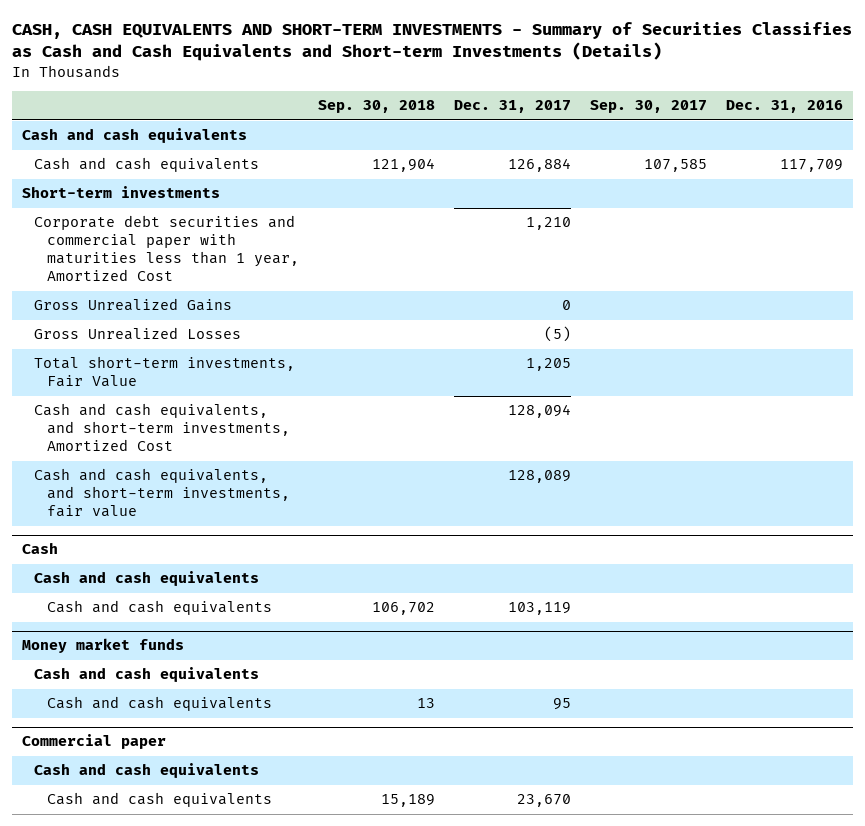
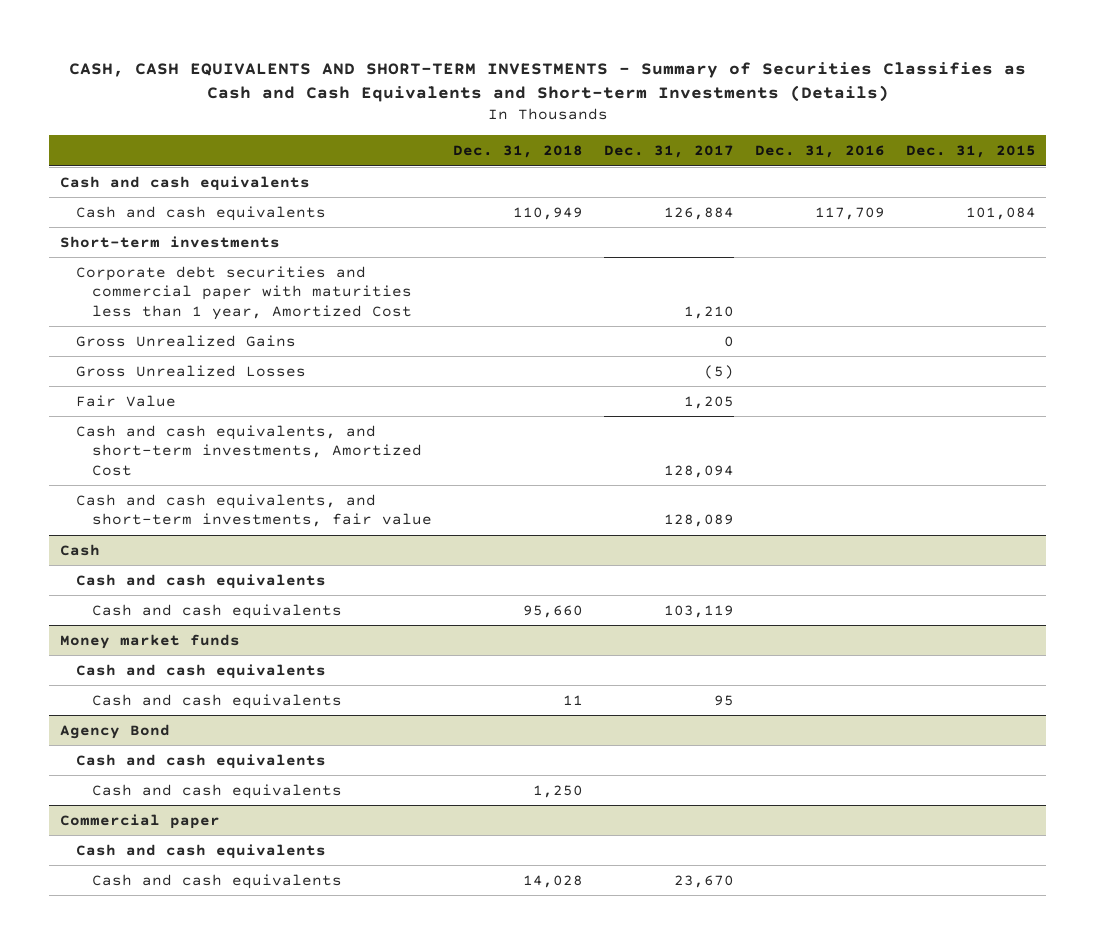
- | Sep. 30, 2018 | Dec. 31, 2017 | Sep. 30, 2017 | Dec. 31, 2016
+ | Dec. 31, 2018 | Dec. 31, 2017 | Dec. 31, 2016 | Dec. 31, 2015
- Total short-term investments, Fair Value | | 1,205 | |
+ Fair Value | | 1,205 | |
+ Agency Bond
+ Cash and cash equivalents
+ Cash and cash equivalents | 1,250 | | |

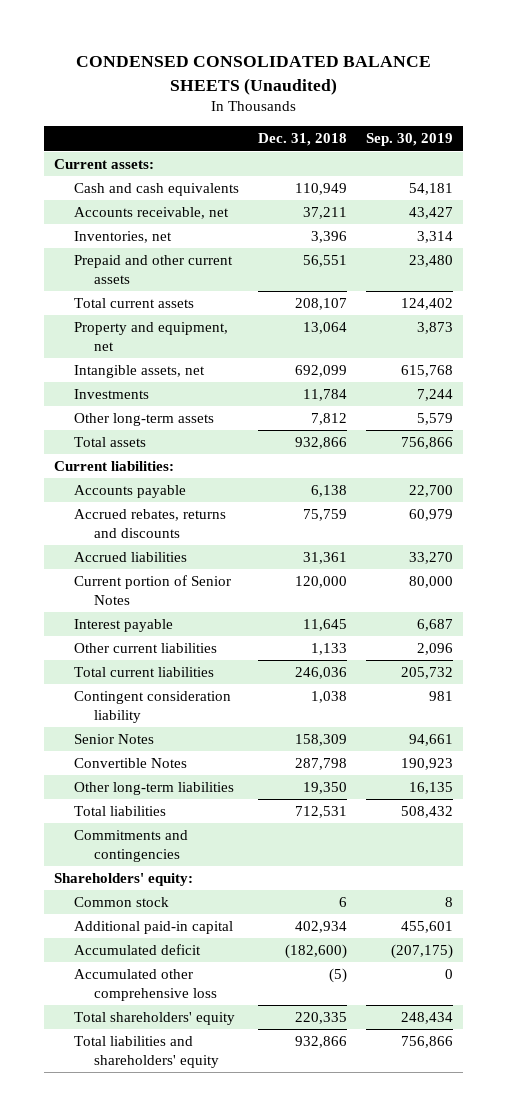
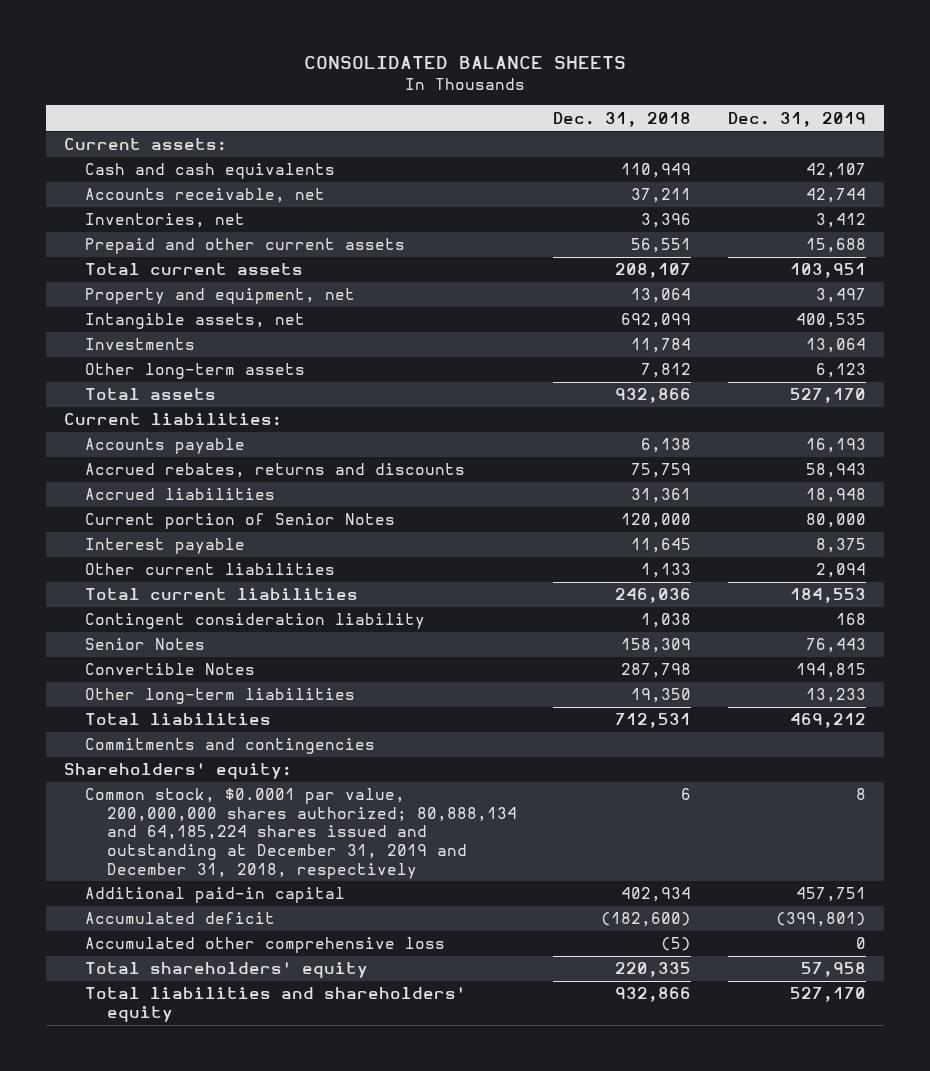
- CONDENSED CONSOLIDATED BALANCE SHEETS (Unaudited)
+ CONSOLIDATED BALANCE SHEETS
- | Dec. 31, 2018 | Sep. 30, 2019
+ | Dec. 31, 2018 | Dec. 31, 2019
- Common stock | 6 | 8
+ Common stock, $0.0001 par value, 200,000,000 shares authorized; 80,888,134 and 64,185,224 shares issued and outstanding at December 31, 2019 and December 31, 2018, respectively | 6 | 8

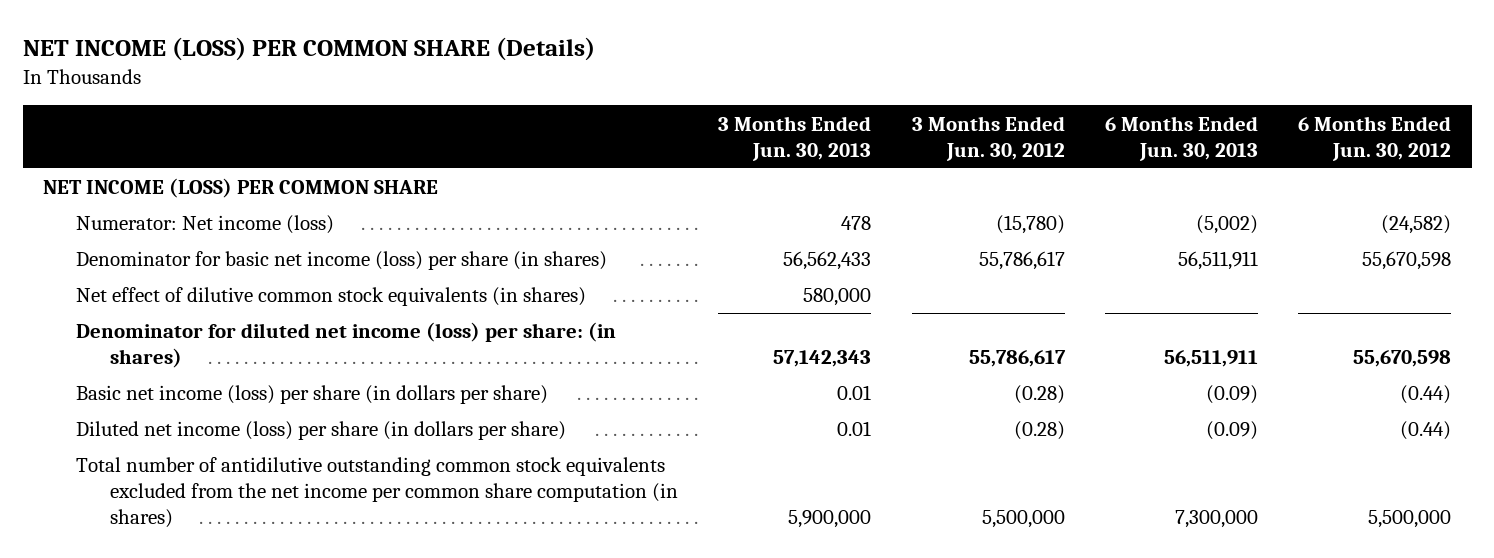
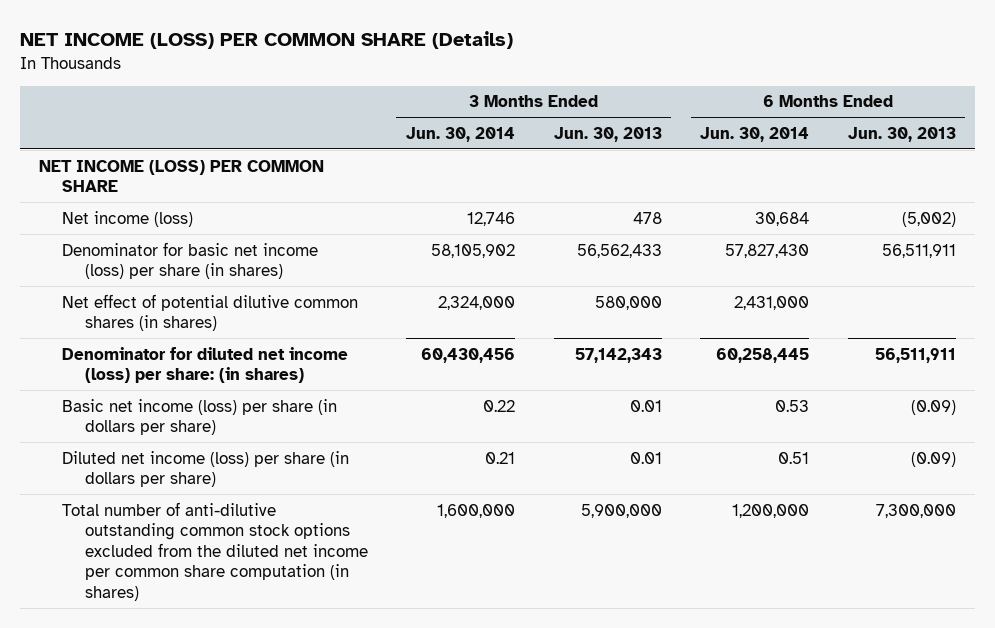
- | 3 Months Ended Jun. 30, 2013 | 3 Months Ended Jun. 30, 2012 | 6 Months Ended Jun. 30, 2013 | 6 Months Ended Jun. 30, 2012
+ | 3 Months Ended Jun. 30, 2014 | 3 Months Ended Jun. 30, 2013 | 6 Months Ended Jun. 30, 2014 | 6 Months Ended Jun. 30, 2013
- Numerator: Net income (loss) | 478 | (15,780) | (5,002) | (24,582)
+ Net income (loss) | 12,746 | 478 | 30,684 | (5,002)
- Net effect of dilutive common stock equivalents (in shares) | 580,000 | | |
+ Net effect of potential dilutive common shares (in shares) | 2,324,000 | 580,000 | 2,431,000 |
- Total number of antidilutive outstanding common stock equivalents excluded from the net income per common share computation (in shares) | 5,900,000 | 5,500,000 | 7,300,000 | 5,500,000
+ Total number of anti-dilutive outstanding common stock options excluded from the diluted net income per common share computation (in shares) | 1,600,000 | 5,900,000 | 1,200,000 | 7,300,000

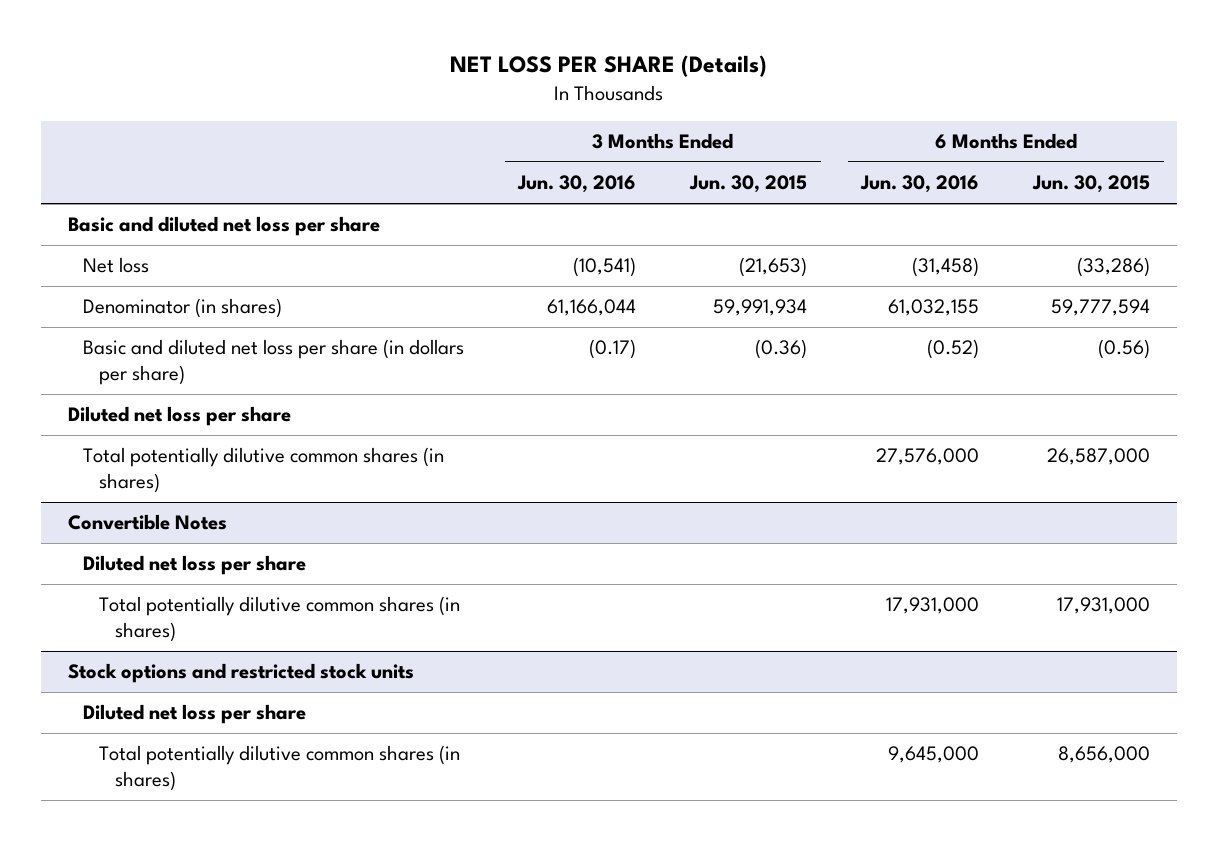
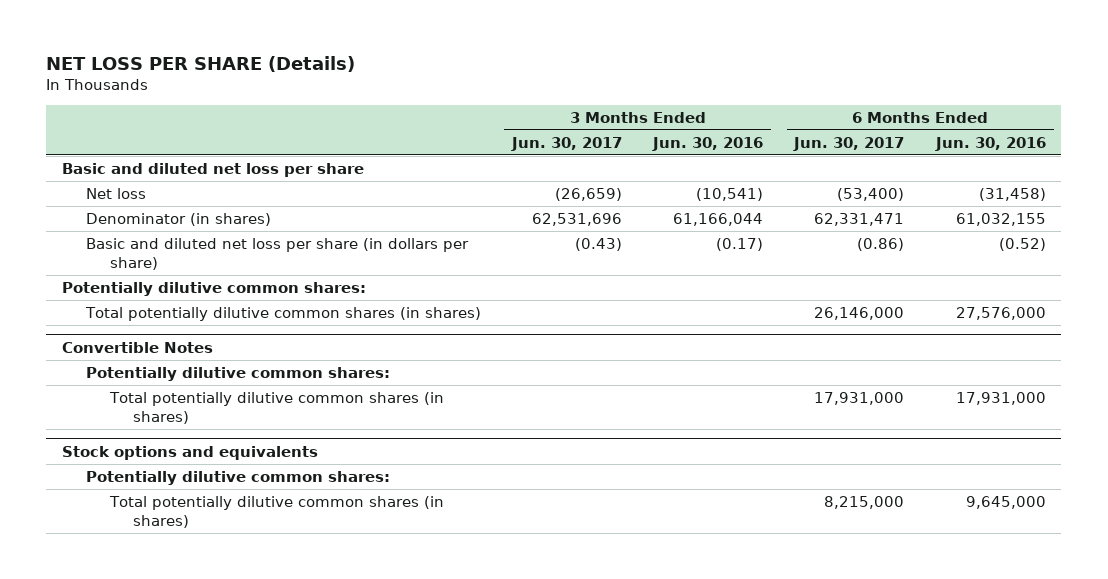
- | 3 Months Ended Jun. 30, 2016 | 3 Months Ended Jun. 30, 2015 | 6 Months Ended Jun. 30, 2016 | 6 Months Ended Jun. 30, 2015
+ | 3 Months Ended Jun. 30, 2017 | 3 Months Ended Jun. 30, 2016 | 6 Months Ended Jun. 30, 2017 | 6 Months Ended Jun. 30, 2016
- Diluted net loss per share
+ Potentially dilutive common shares:
@ Convertible Notes
- Diluted net loss per share
+ Potentially dilutive common shares:
- Stock options and restricted stock units
- Diluted net loss per share
+ Stock options and equivalents
+ Potentially dilutive common shares:

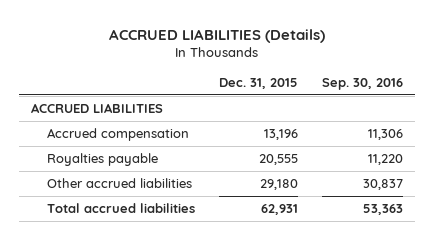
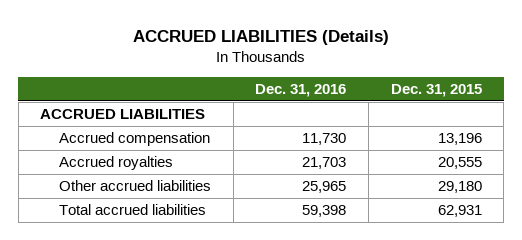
- | Dec. 31, 2015 | Sep. 30, 2016
+ | Dec. 31, 2016 | Dec. 31, 2015
- Royalties payable | 20,555 | 11,220
+ Accrued royalties | 21,703 | 20,555

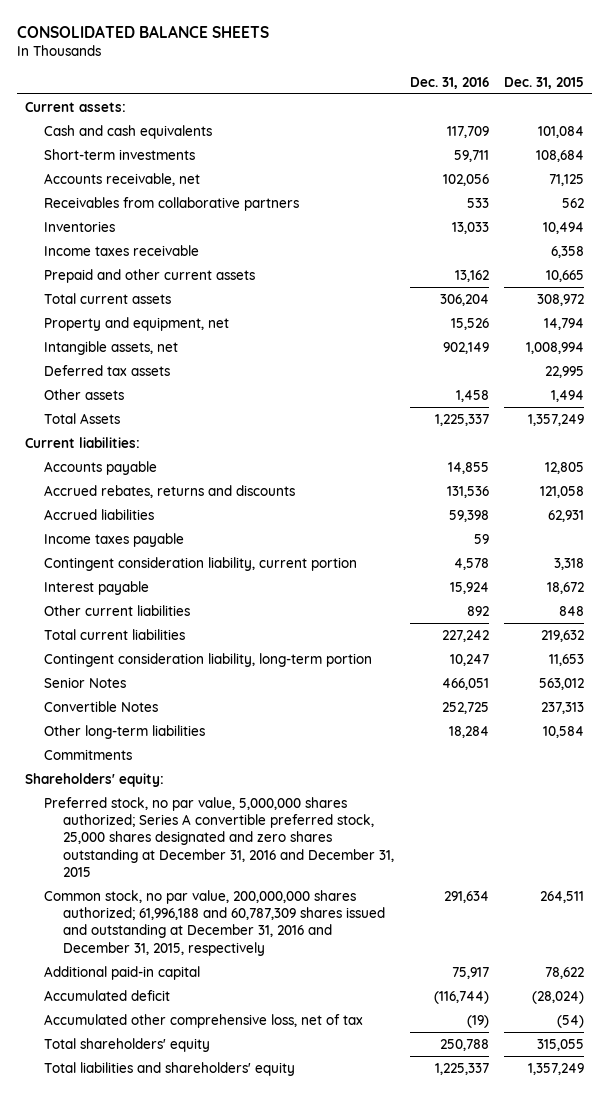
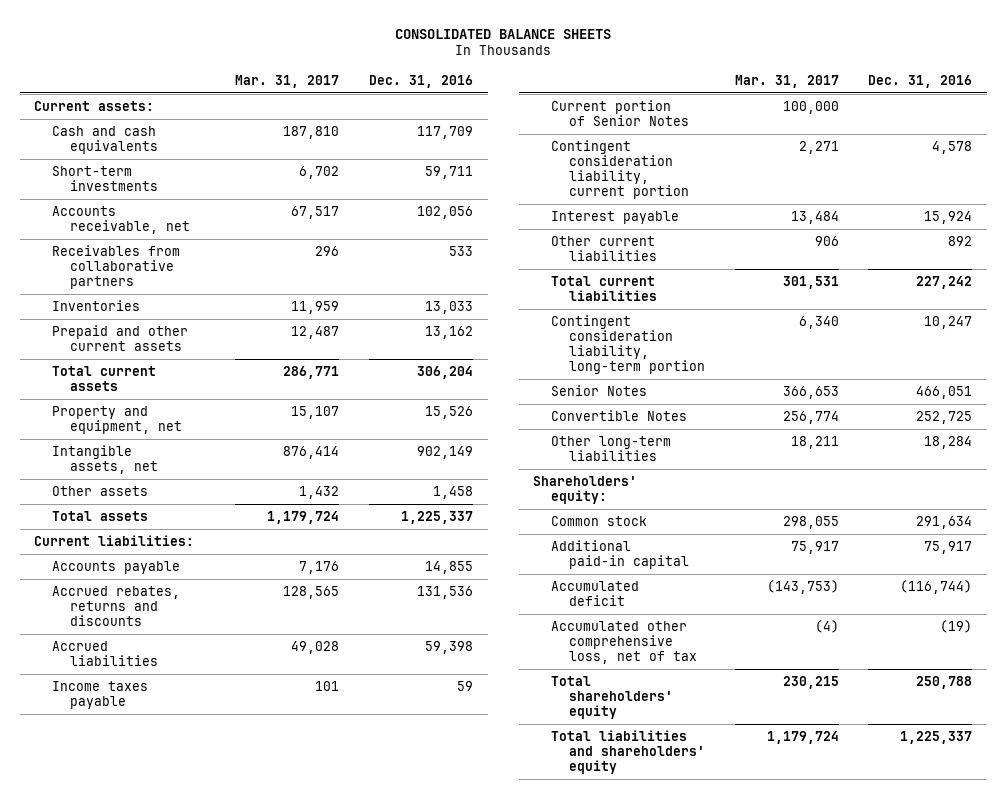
- | Dec. 31, 2016 | Dec. 31, 2015
+ | Mar. 31, 2017 | Dec. 31, 2016
- Income taxes receivable | | 6,358
- Deferred tax assets | | 22,995
- Total Assets | 1,225,337 | 1,357,249
+ Total assets | 1,179,724 | 1,225,337
+ Current portion of Senior Notes | 100,000 |
- Commitments
- Preferred stock, no par value, 5,000,000 shares authorized; Series A convertible preferred stock, 25,000 shares designated and zero shares outstanding at December 31, 2016 and December 31, 2015
- Common stock, no par value, 200,000,000 shares authorized; 61,996,188 and 60,787,309 shares issued and outstanding at December 31, 2016 and December 31, 2015, respectively | 291,634 | 264,511
+ Common stock | 298,055 | 291,634

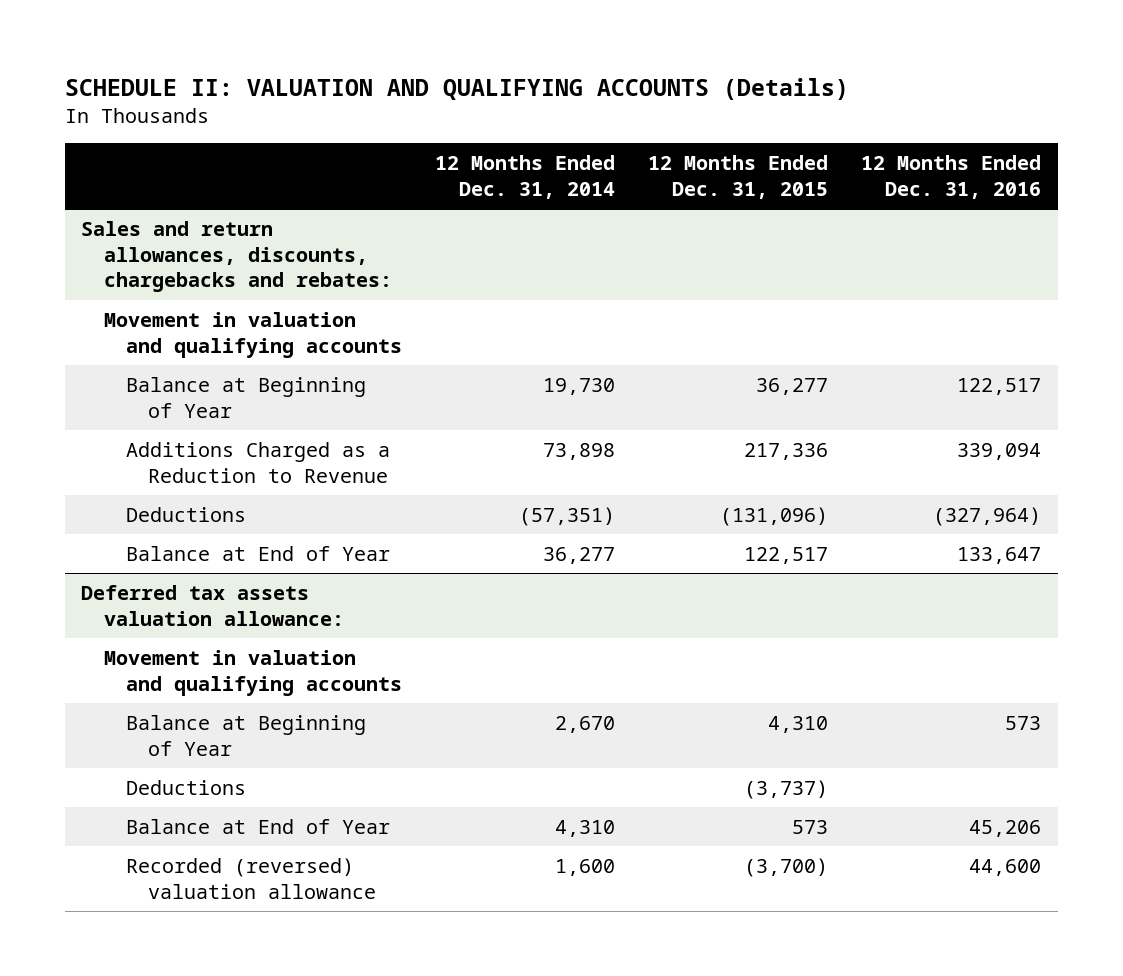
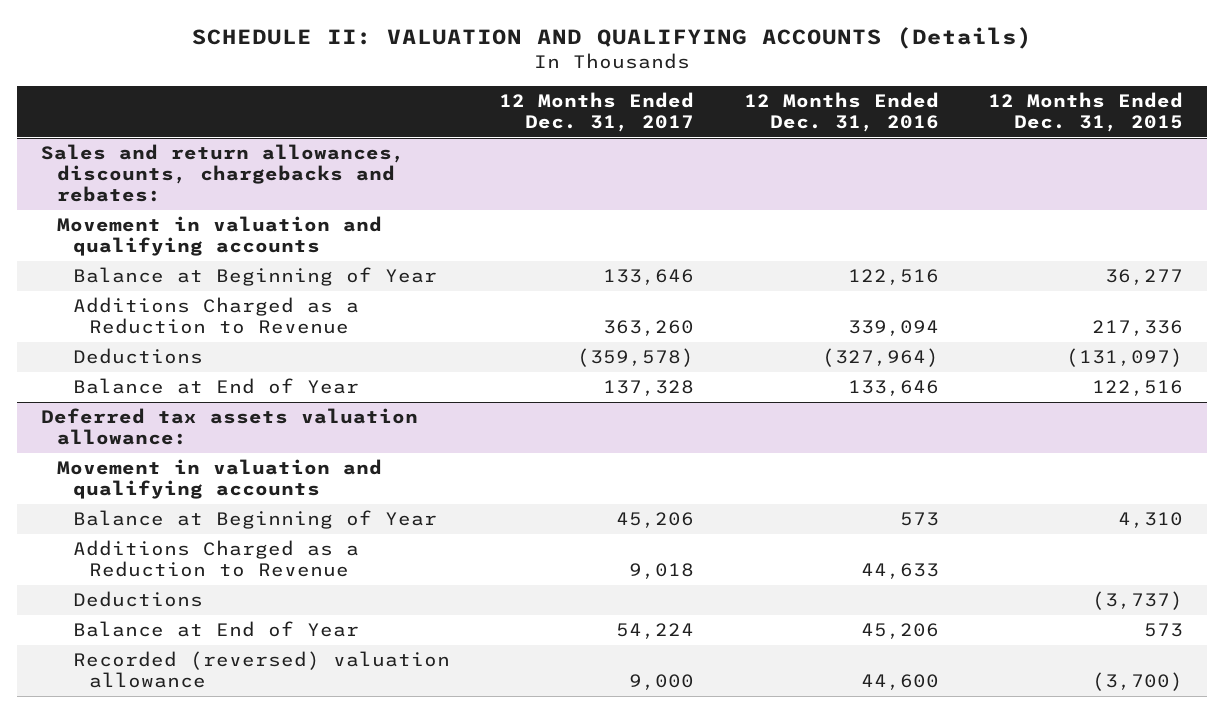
- | 12 Months Ended Dec. 31, 2014 | 12 Months Ended Dec. 31, 2015 | 12 Months Ended Dec. 31, 2016
+ | 12 Months Ended Dec. 31, 2017 | 12 Months Ended Dec. 31, 2016 | 12 Months Ended Dec. 31, 2015
@ Sales and return allowances, discounts, chargebacks and rebates:
- Balance at Beginning of Year | 19,730 | 36,277 | 122,517
+ Balance at Beginning of Year | 133,646 | 122,516 | 36,277
- Deductions | (57,351) | (131,096) | (327,964)
- Balance at End of Year | 36,277 | 122,517 | 133,647
+ Deductions | (359,578) | (327,964) | (131,097)
+ Balance at End of Year | 137,328 | 133,646 | 122,516
@ Deferred tax assets valuation allowance:
+ Additions Charged as a Reduction to Revenue | 9,018 | 44,633 |

